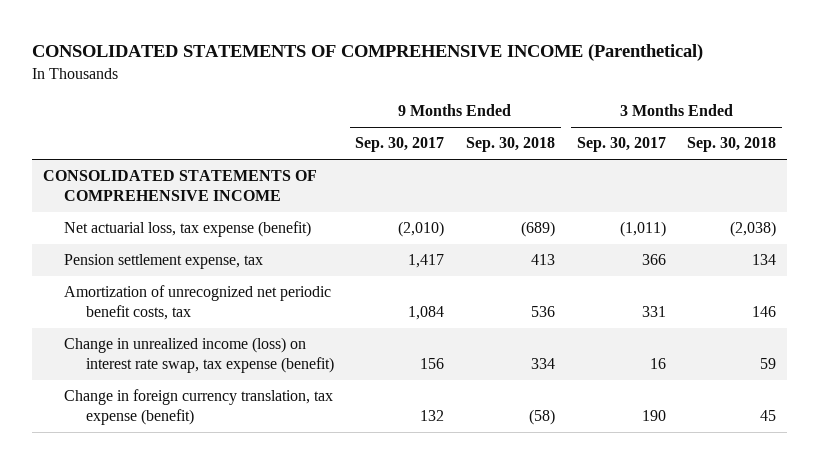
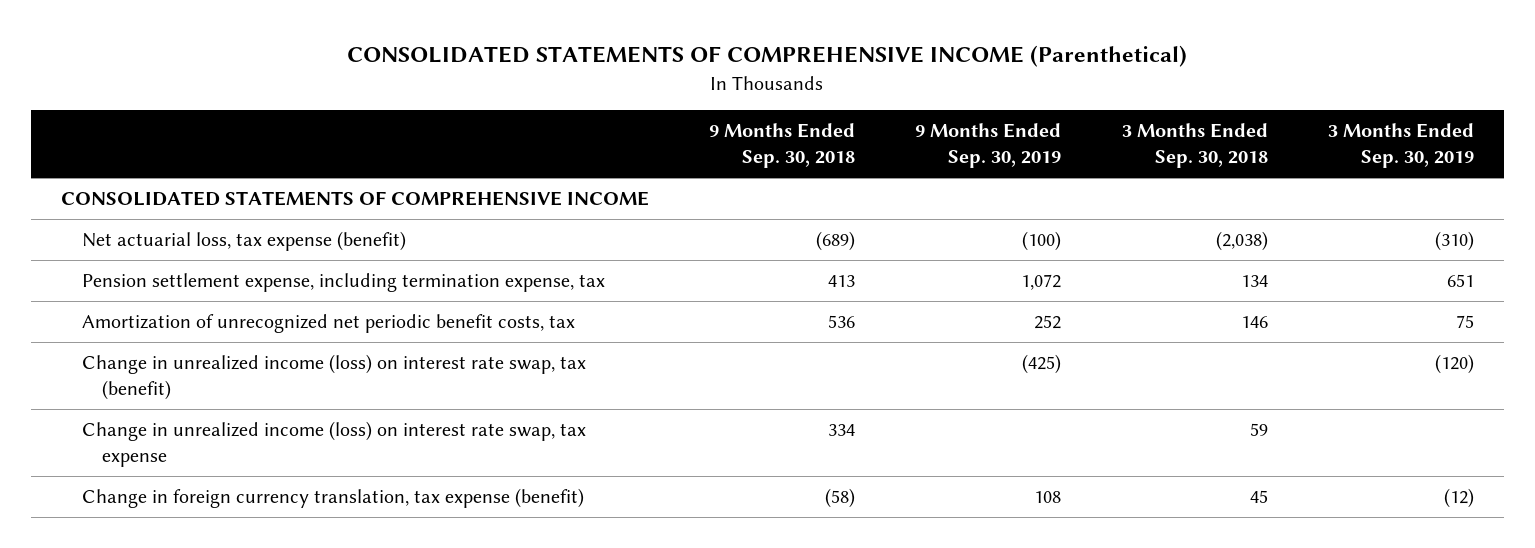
- | 9 Months Ended Sep. 30, 2017 | 9 Months Ended Sep. 30, 2018 | 3 Months Ended Sep. 30, 2017 | 3 Months Ended Sep. 30, 2018
+ | 9 Months Ended Sep. 30, 2018 | 9 Months Ended Sep. 30, 2019 | 3 Months Ended Sep. 30, 2018 | 3 Months Ended Sep. 30, 2019
- Pension settlement expense, tax | 1,417 | 413 | 366 | 134
+ Pension settlement expense, including termination expense, tax | 413 | 1,072 | 134 | 651
- Change in unrealized income (loss) on interest rate swap, tax expense (benefit) | 156 | 334 | 16 | 59
+ Change in unrealized income (loss) on interest rate swap, tax (benefit) | | (425) | | (120)
+ Change in unrealized income (loss) on interest rate swap, tax expense | 334 | | 59 |

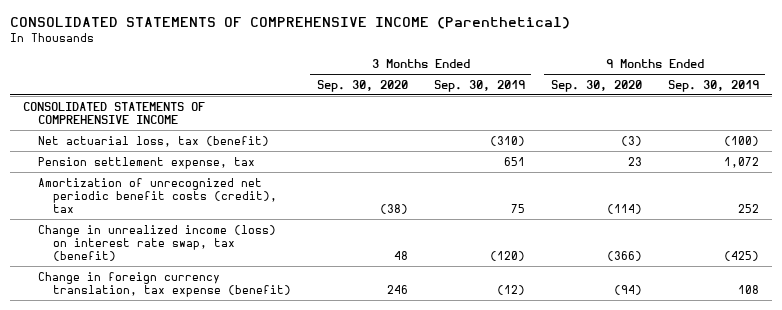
- | 9 Months Ended Sep. 30, 2018 | 9 Months Ended Sep. 30, 2019 | 3 Months Ended Sep. 30, 2018 | 3 Months Ended Sep. 30, 2019
+ | 3 Months Ended Sep. 30, 2020 | 3 Months Ended Sep. 30, 2019 | 9 Months Ended Sep. 30, 2020 | 9 Months Ended Sep. 30, 2019
- Net actuarial loss, tax expense (benefit) | (689) | (100) | (2,038) | (310)
- Pension settlement expense, including termination expense, tax | 413 | 1,072 | 134 | 651
- Amortization of unrecognized net periodic benefit costs, tax | 536 | 252 | 146 | 75
+ Net actuarial loss, tax (benefit) | | (310) | (3) | (100)
+ Pension settlement expense, tax | | 651 | 23 | 1,072
+ Amortization of unrecognized net periodic benefit costs (credit), tax | (38) | 75 | (114) | 252
- Change in unrealized income (loss) on interest rate swap, tax expense | 334 | | 59 |

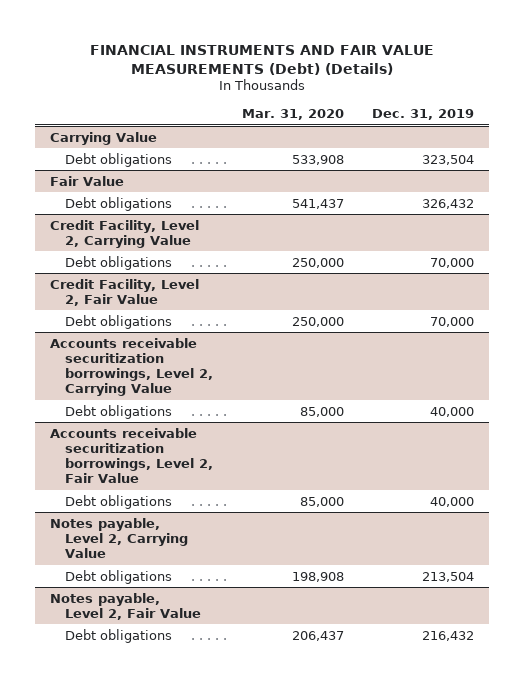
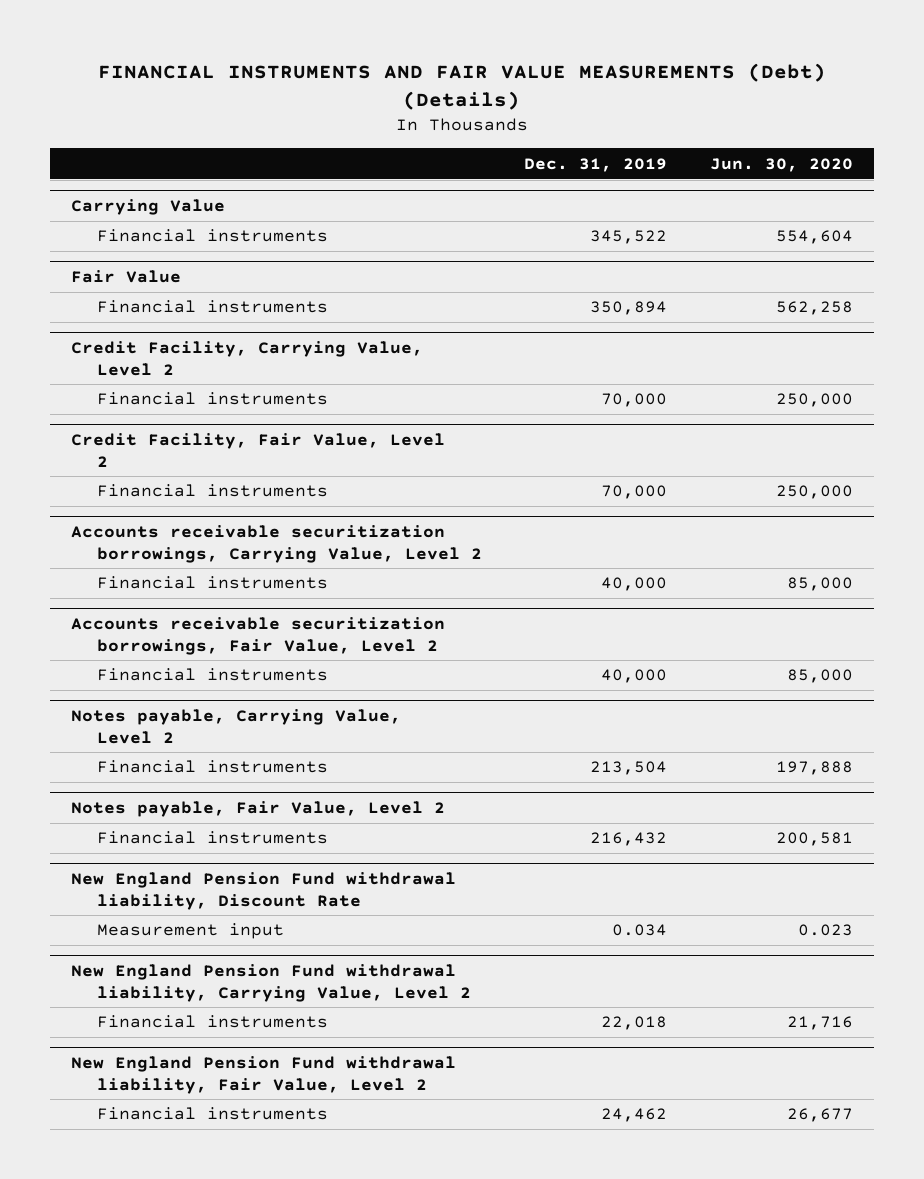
- | Mar. 31, 2020 | Dec. 31, 2019
+ | Dec. 31, 2019 | Jun. 30, 2020
@ Carrying Value
- Debt obligations | 533,908 | 323,504
+ Financial instruments | 345,522 | 554,604
@ Fair Value
- Debt obligations | 541,437 | 326,432
- Credit Facility, Level 2, Carrying Value
- Debt obligations | 250,000 | 70,000
- Credit Facility, Level 2, Fair Value
- Debt obligations | 250,000 | 70,000
- Accounts receivable securitization borrowings, Level 2, Carrying Value
- Debt obligations | 85,000 | 40,000
- Accounts receivable securitization borrowings, Level 2, Fair Value
- Debt obligations | 85,000 | 40,000
- Notes payable, Level 2, Carrying Value
- Debt obligations | 198,908 | 213,504
- Notes payable, Level 2, Fair Value
- Debt obligations | 206,437 | 216,432
@ Fair Value
+ Financial instruments | 350,894 | 562,258
+ Credit Facility, Carrying Value, Level 2
+ Financial instruments | 70,000 | 250,000
+ Credit Facility, Fair Value, Level 2
+ Financial instruments | 70,000 | 250,000
+ Accounts receivable securitization borrowings, Carrying Value, Level 2
+ Financial instruments | 40,000 | 85,000
+ Accounts receivable securitization borrowings, Fair Value, Level 2
+ Financial instruments | 40,000 | 85,000
+ Notes payable, Carrying Value, Level 2
+ Financial instruments | 213,504 | 197,888
+ Notes payable, Fair Value, Level 2
+ Financial instruments | 216,432 | 200,581
+ New England Pension Fund withdrawal liability, Discount Rate
+ Measurement input | 0.034 | 0.023
+ New England Pension Fund withdrawal liability, Carrying Value, Level 2
+ Financial instruments | 22,018 | 21,716
+ New England Pension Fund withdrawal liability, Fair Value, Level 2
+ Financial instruments | 24,462 | 26,677

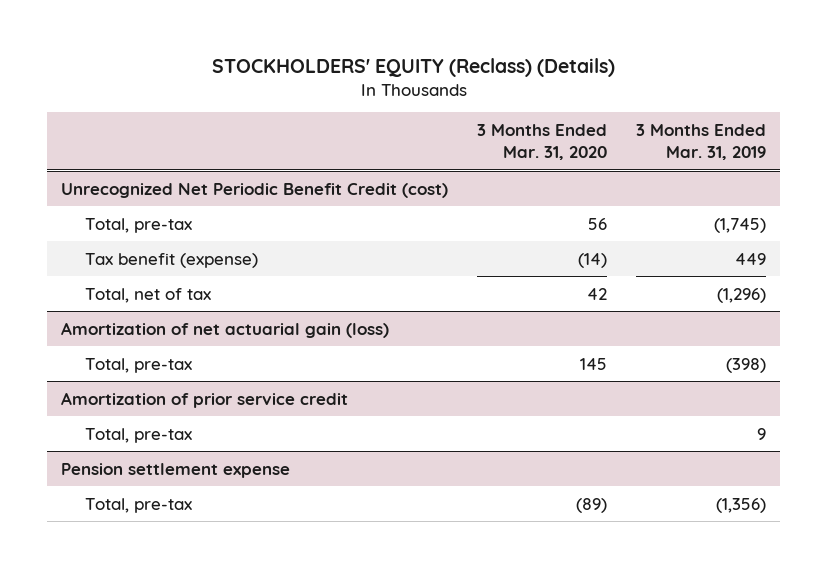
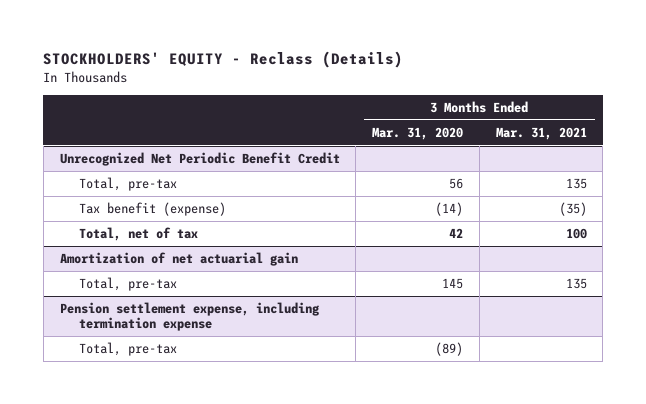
- STOCKHOLDERS' EQUITY (Reclass) (Details)
+ STOCKHOLDERS' EQUITY - Reclass (Details)
- | 3 Months Ended Mar. 31, 2020 | 3 Months Ended Mar. 31, 2019
+ | 3 Months Ended Mar. 31, 2020 | 3 Months Ended Mar. 31, 2021
- Unrecognized Net Periodic Benefit Credit (cost)
+ Unrecognized Net Periodic Benefit Credit
- Amortization of net actuarial gain (loss)
+ Amortization of net actuarial gain
- Amortization of prior service credit
- Total, pre-tax | | 9
- Pension settlement expense
+ Pension settlement expense, including termination expense

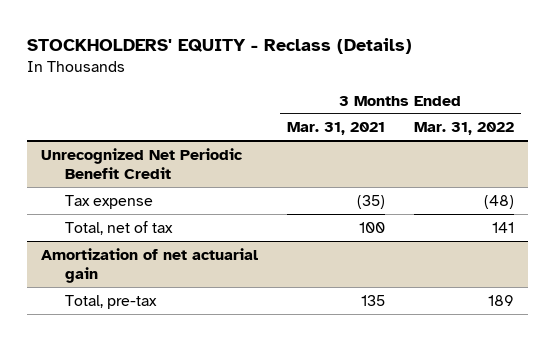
- | 3 Months Ended Mar. 31, 2020 | 3 Months Ended Mar. 31, 2021
+ | 3 Months Ended Mar. 31, 2021 | 3 Months Ended Mar. 31, 2022
@ Unrecognized Net Periodic Benefit Credit
- Total, pre-tax | 56 | 135
- Tax benefit (expense) | (14) | (35)
+ Tax expense | (35) | (48)
- Pension settlement expense, including termination expense
- Total, pre-tax | (89) |

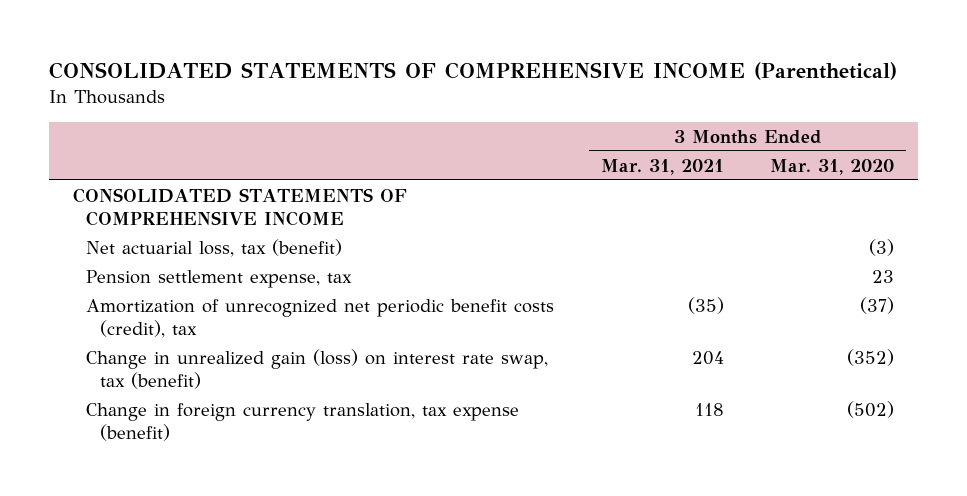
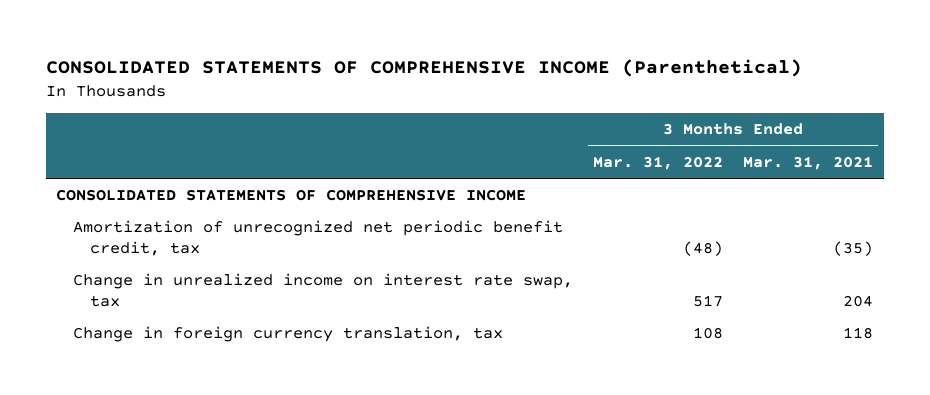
- | 3 Months Ended Mar. 31, 2021 | 3 Months Ended Mar. 31, 2020
+ | 3 Months Ended Mar. 31, 2022 | 3 Months Ended Mar. 31, 2021
- Net actuarial loss, tax (benefit) | | (3)
- Pension settlement expense, tax | | 23
- Amortization of unrecognized net periodic benefit costs (credit), tax | (35) | (37)
- Change in unrealized gain (loss) on interest rate swap, tax (benefit) | 204 | (352)
- Change in foreign currency translation, tax expense (benefit) | 118 | (502)
+ Amortization of unrecognized net periodic benefit credit, tax | (48) | (35)
+ Change in unrealized income on interest rate swap, tax | 517 | 204
+ Change in foreign currency translation, tax | 108 | 118

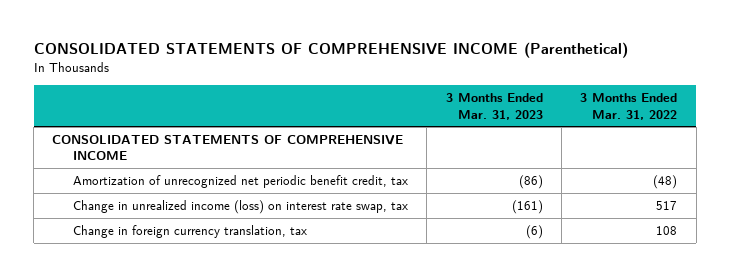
- | 3 Months Ended Mar. 31, 2022 | 3 Months Ended Mar. 31, 2021
+ | 3 Months Ended Mar. 31, 2023 | 3 Months Ended Mar. 31, 2022
- Change in unrealized income on interest rate swap, tax | 517 | 204
+ Change in unrealized income (loss) on interest rate swap, tax | (161) | 517

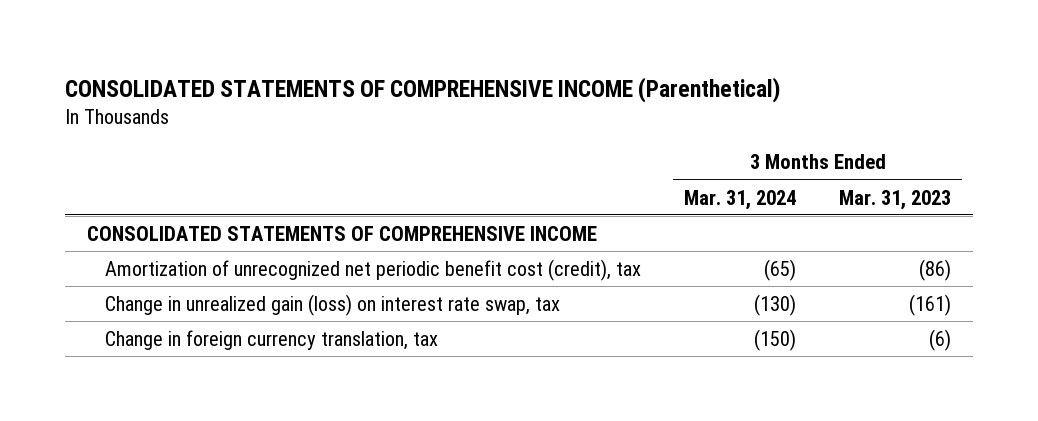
- | 3 Months Ended Mar. 31, 2023 | 3 Months Ended Mar. 31, 2022
+ | 3 Months Ended Mar. 31, 2024 | 3 Months Ended Mar. 31, 2023
- Amortization of unrecognized net periodic benefit credit, tax | (86) | (48)
- Change in unrealized income (loss) on interest rate swap, tax | (161) | 517
+ Amortization of unrecognized net periodic benefit cost (credit), tax | (65) | (86)
+ Change in unrealized gain (loss) on interest rate swap, tax | (130) | (161)

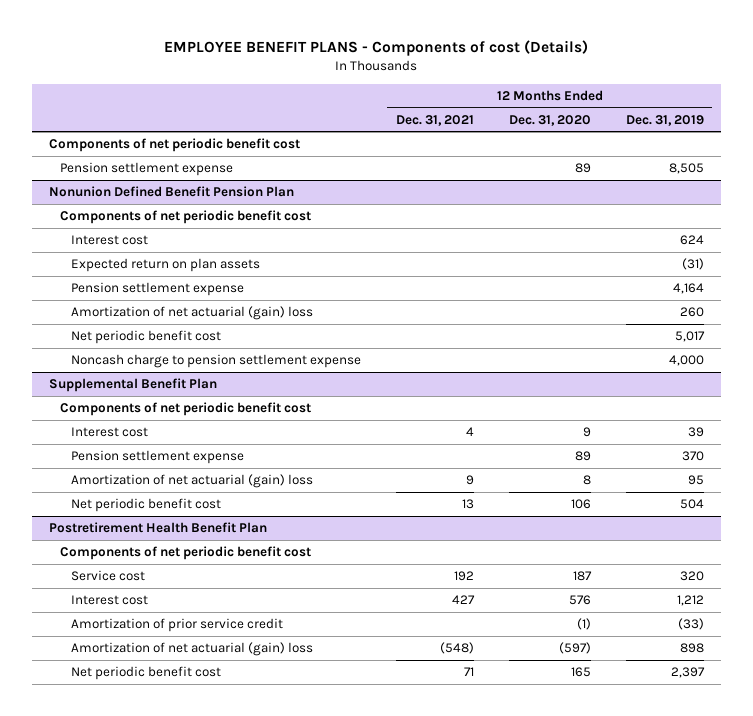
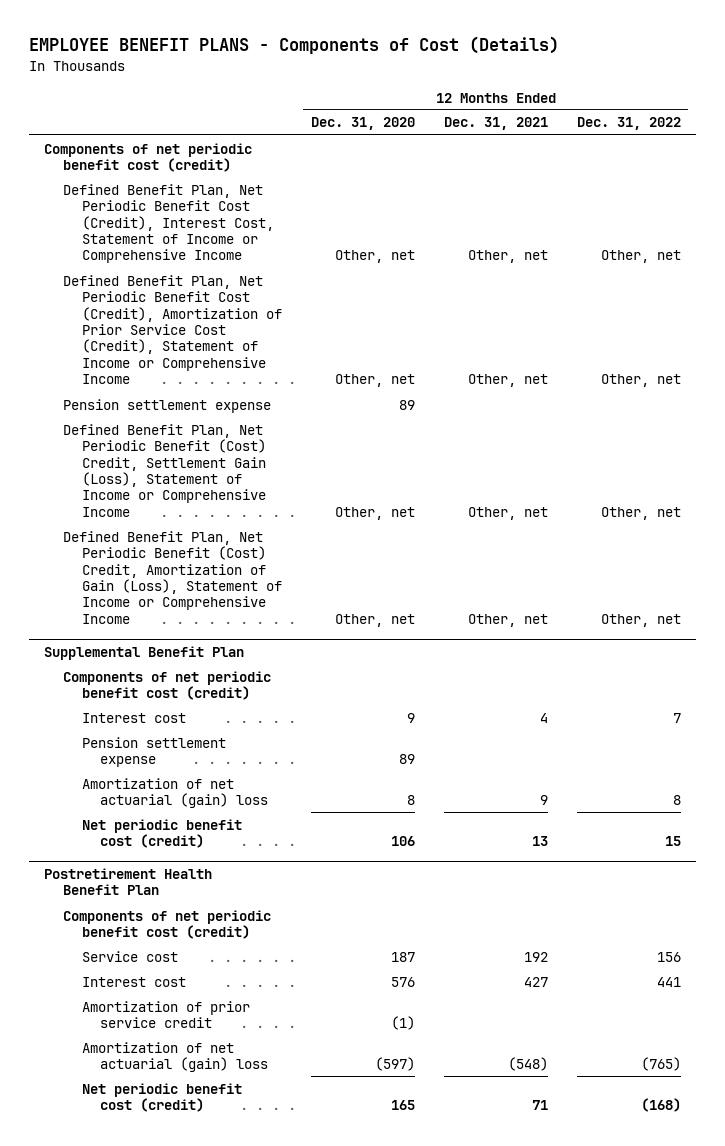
- EMPLOYEE BENEFIT PLANS - Components of cost (Details)
+ EMPLOYEE BENEFIT PLANS - Components of Cost (Details)
- | 12 Months Ended Dec. 31, 2021 | 12 Months Ended Dec. 31, 2020 | 12 Months Ended Dec. 31, 2019
+ | 12 Months Ended Dec. 31, 2020 | 12 Months Ended Dec. 31, 2021 | 12 Months Ended Dec. 31, 2022
- Components of net periodic benefit cost
+ Components of net periodic benefit cost (credit)
+ Defined Benefit Plan, Net Periodic Benefit Cost (Credit), Interest Cost, Statement of Income or Comprehensive Income | Other, net | Other, net | Other, net
+ Defined Benefit Plan, Net Periodic Benefit Cost (Credit), Amortization of Prior Service Cost (Credit), Statement of Income or Comprehensive Income | Other, net | Other, net | Other, net
- Nonunion Defined Benefit Pension Plan
- Components of net periodic benefit cost
- Interest cost | | | 624
- Expected return on plan assets | | | (31)
- Pension settlement expense | | | 4,164
- Amortization of net actuarial (gain) loss | | | 260
- Net periodic benefit cost | | | 5,017
- Noncash charge to pension settlement expense | | | 4,000
+ Defined Benefit Plan, Net Periodic Benefit (Cost) Credit, Settlement Gain (Loss), Statement of Income or Comprehensive Income | Other, net | Other, net | Other, net
+ Defined Benefit Plan, Net Periodic Benefit (Cost) Credit, Amortization of Gain (Loss), Statement of Income or Comprehensive Income | Other, net | Other, net | Other, net
@ Supplemental Benefit Plan
- Components of net periodic benefit cost
+ Components of net periodic benefit cost (credit)
- Net periodic benefit cost | 13 | 106 | 504
+ Net periodic benefit cost (credit) | 106 | 13 | 15
@ Postretirement Health Benefit Plan
- Components of net periodic benefit cost
+ Components of net periodic benefit cost (credit)
- Net periodic benefit cost | 71 | 165 | 2,397
+ Net periodic benefit cost (credit) | 165 | 71 | (168)

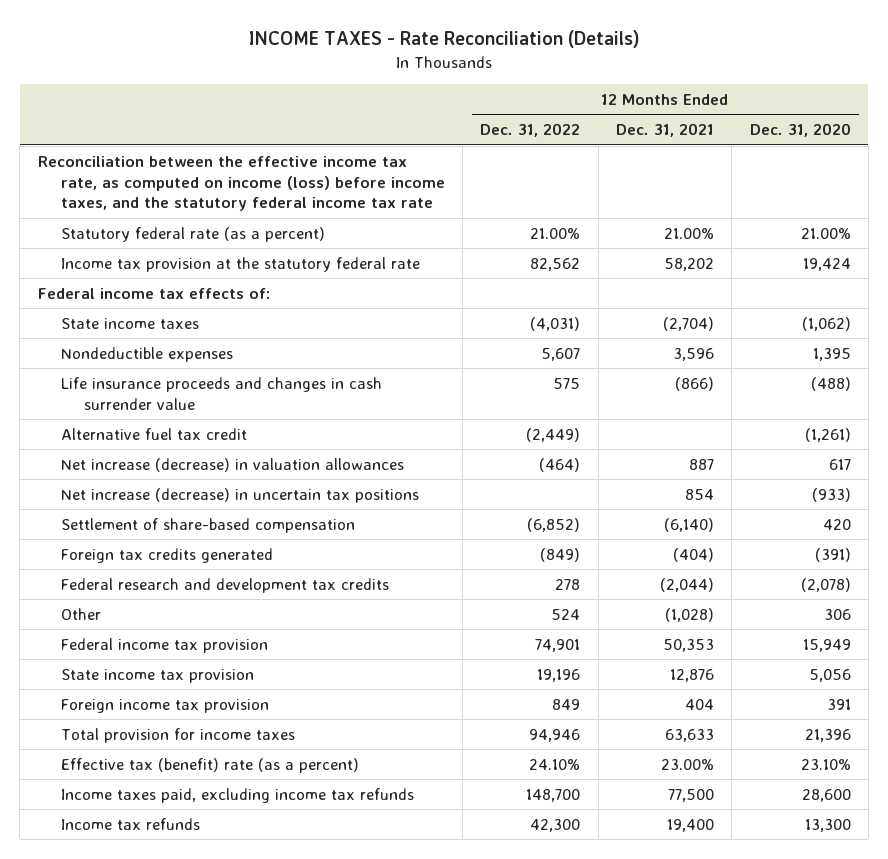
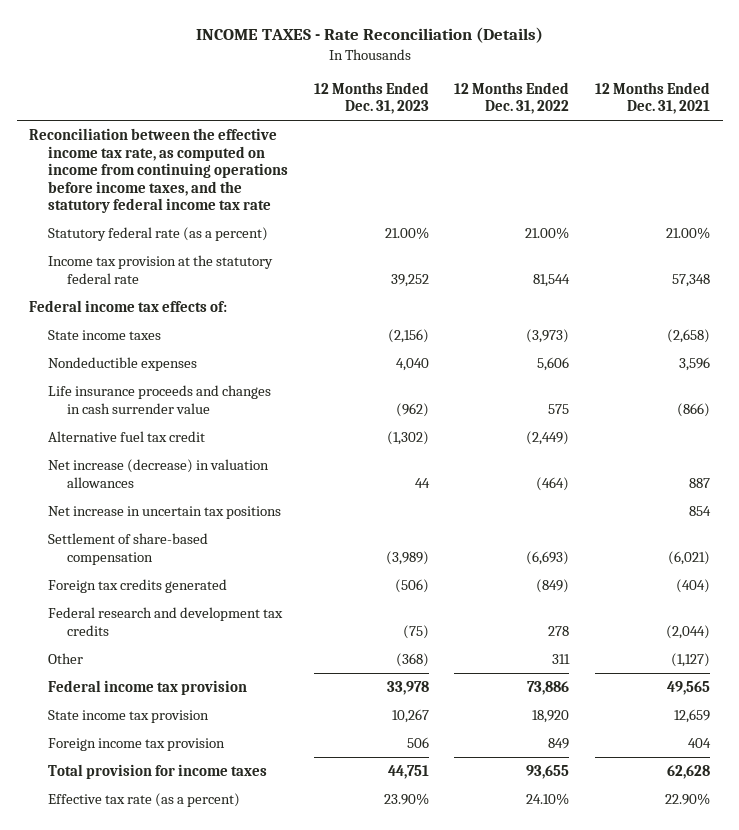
- | 12 Months Ended Dec. 31, 2022 | 12 Months Ended Dec. 31, 2021 | 12 Months Ended Dec. 31, 2020
+ | 12 Months Ended Dec. 31, 2023 | 12 Months Ended Dec. 31, 2022 | 12 Months Ended Dec. 31, 2021
- Reconciliation between the effective income tax rate, as computed on income (loss) before income taxes, and the statutory federal income tax rate
+ Reconciliation between the effective income tax rate, as computed on income from continuing operations before income taxes, and the statutory federal income tax rate
- Income tax provision at the statutory federal rate | 82,562 | 58,202 | 19,424
+ Income tax provision at the statutory federal rate | 39,252 | 81,544 | 57,348
- State income taxes | (4,031) | (2,704) | (1,062)
- Nondeductible expenses | 5,607 | 3,596 | 1,395
+ State income taxes | (2,156) | (3,973) | (2,658)
+ Nondeductible expenses | 4,040 | 5,606 | 3,596
- Net increase (decrease) in uncertain tax positions | | 854 | (933)
- Settlement of share-based compensation | (6,852) | (6,140) | 420
+ Net increase in uncertain tax positions | | | 854
+ Settlement of share-based compensation | (3,989) | (6,693) | (6,021)
- Other | 524 | (1,028) | 306
- Federal income tax provision | 74,901 | 50,353 | 15,949
- State income tax provision | 19,196 | 12,876 | 5,056
+ Other | (368) | 311 | (1,127)
+ Federal income tax provision | 33,978 | 73,886 | 49,565
+ State income tax provision | 10,267 | 18,920 | 12,659
- Total provision for income taxes | 94,946 | 63,633 | 21,396
- Effective tax (benefit) rate (as a percent) | 24.10% | 23.00% | 23.10%
- Income taxes paid, excluding income tax refunds | 148,700 | 77,500 | 28,600
- Income tax refunds | 42,300 | 19,400 | 13,300
+ Total provision for income taxes | 44,751 | 93,655 | 62,628
+ Effective tax rate (as a percent) | 23.90% | 24.10% | 22.90%

